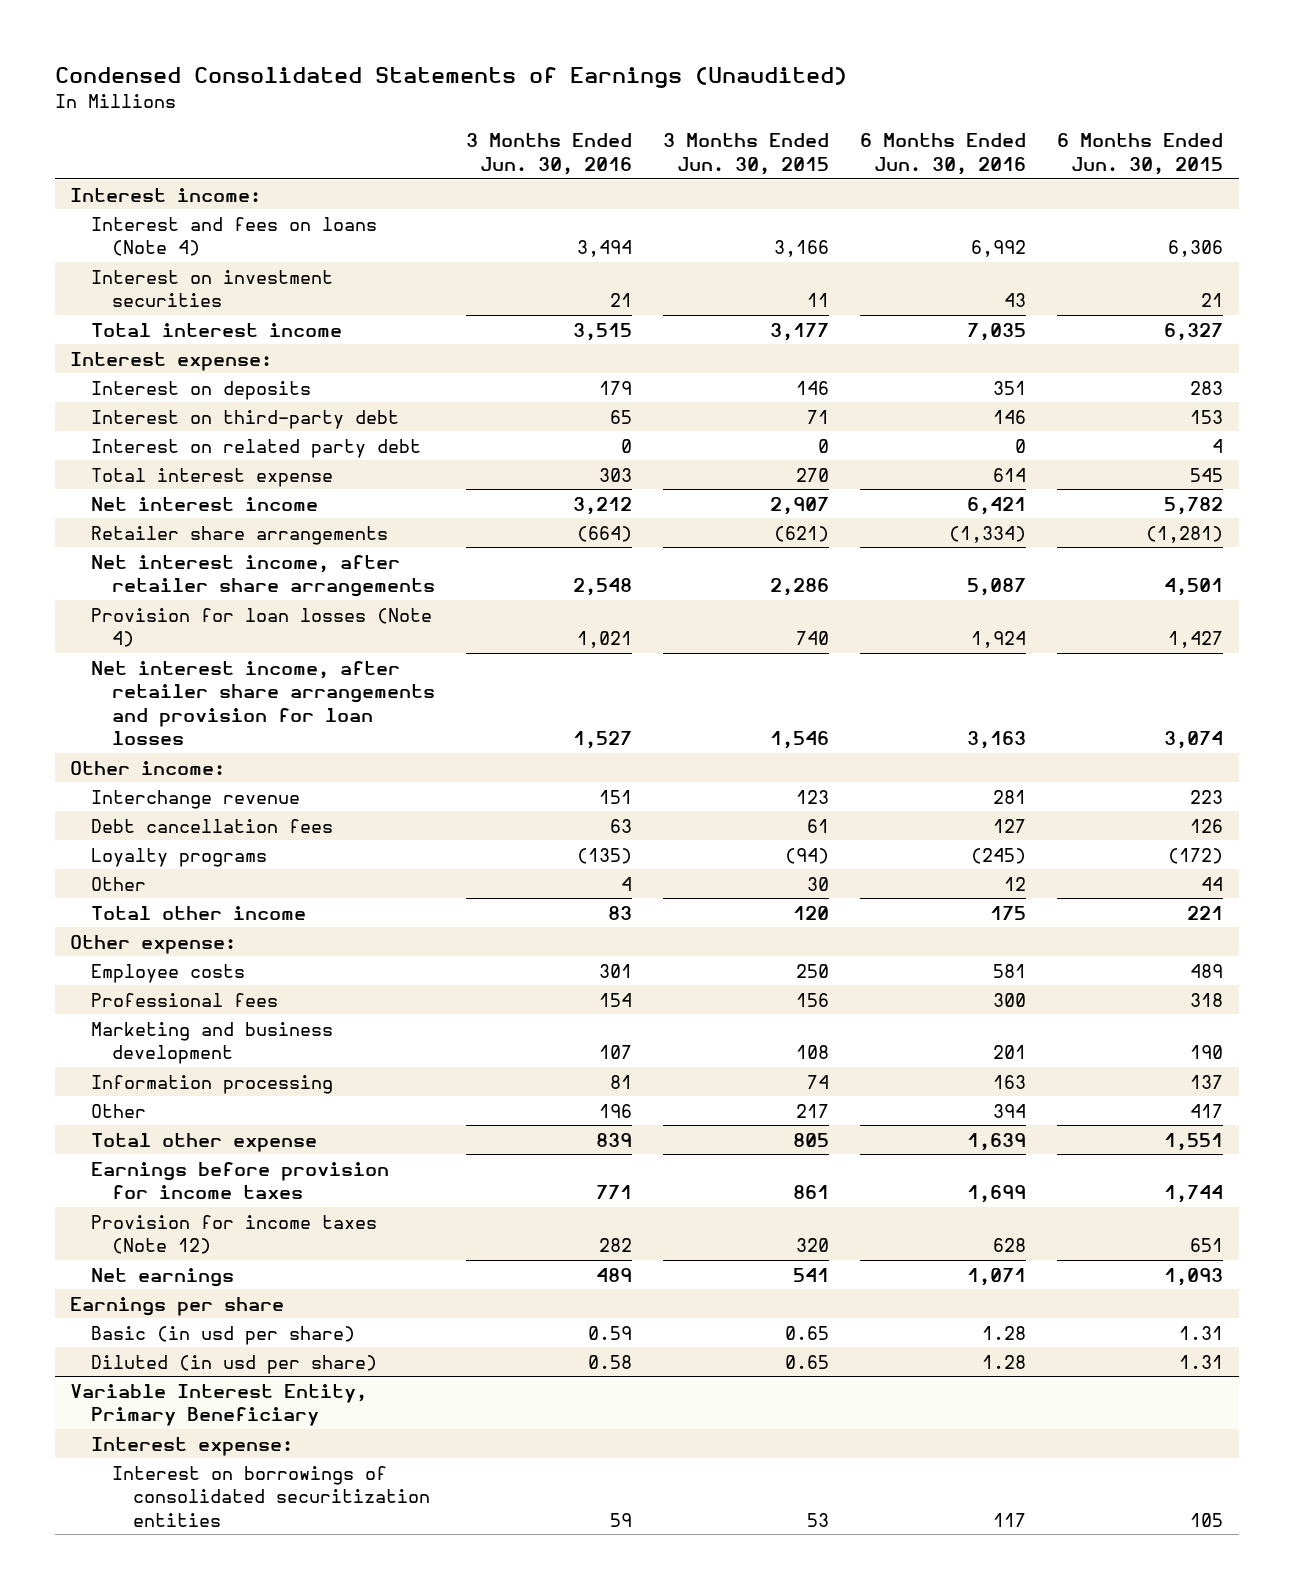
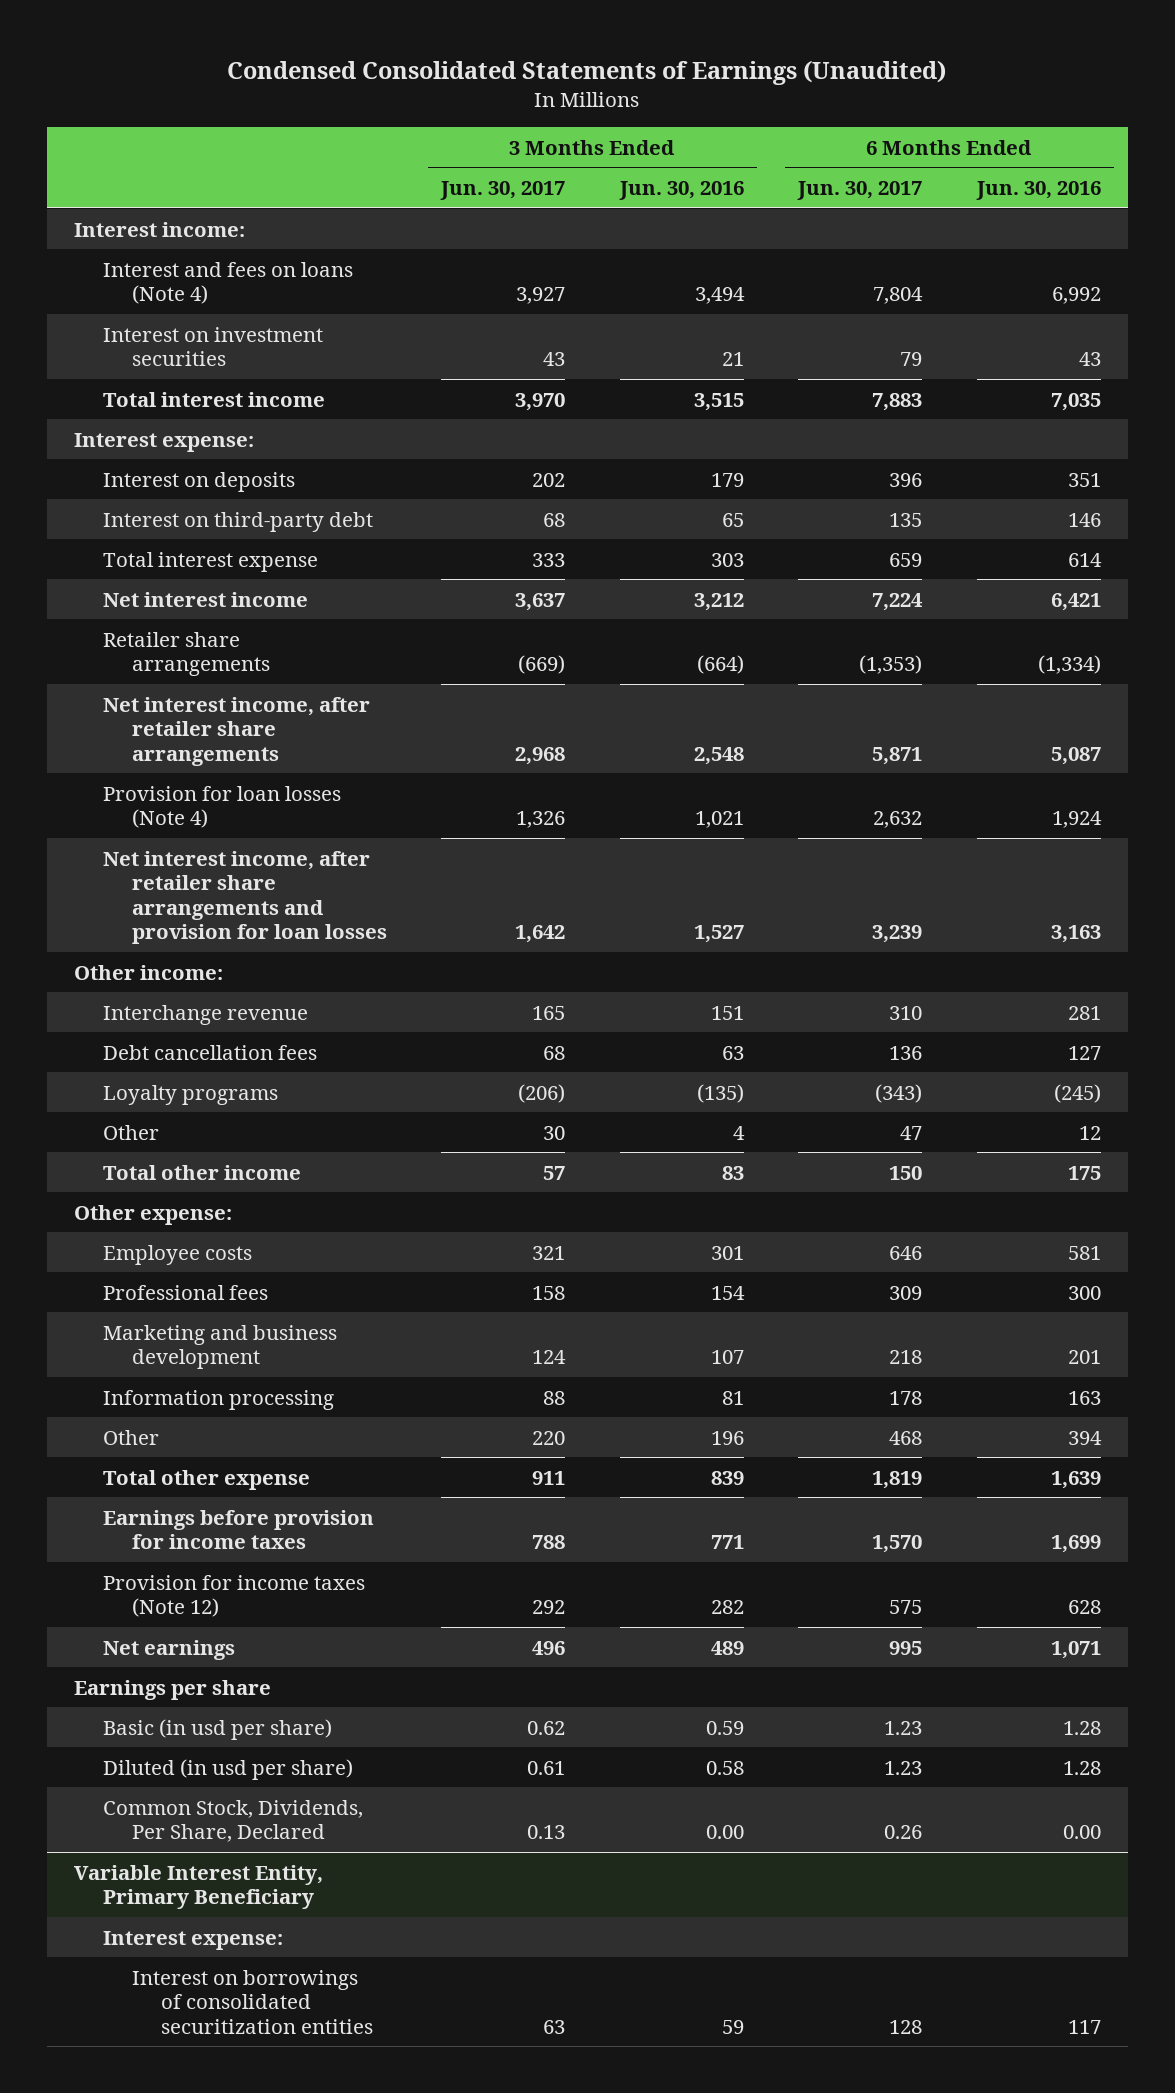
- | 3 Months Ended Jun. 30, 2016 | 3 Months Ended Jun. 30, 2015 | 6 Months Ended Jun. 30, 2016 | 6 Months Ended Jun. 30, 2015
+ | 3 Months Ended Jun. 30, 2017 | 3 Months Ended Jun. 30, 2016 | 6 Months Ended Jun. 30, 2017 | 6 Months Ended Jun. 30, 2016
- Interest on related party debt | 0 | 0 | 0 | 4
+ Common Stock, Dividends, Per Share, Declared | 0.13 | 0.00 | 0.26 | 0.00

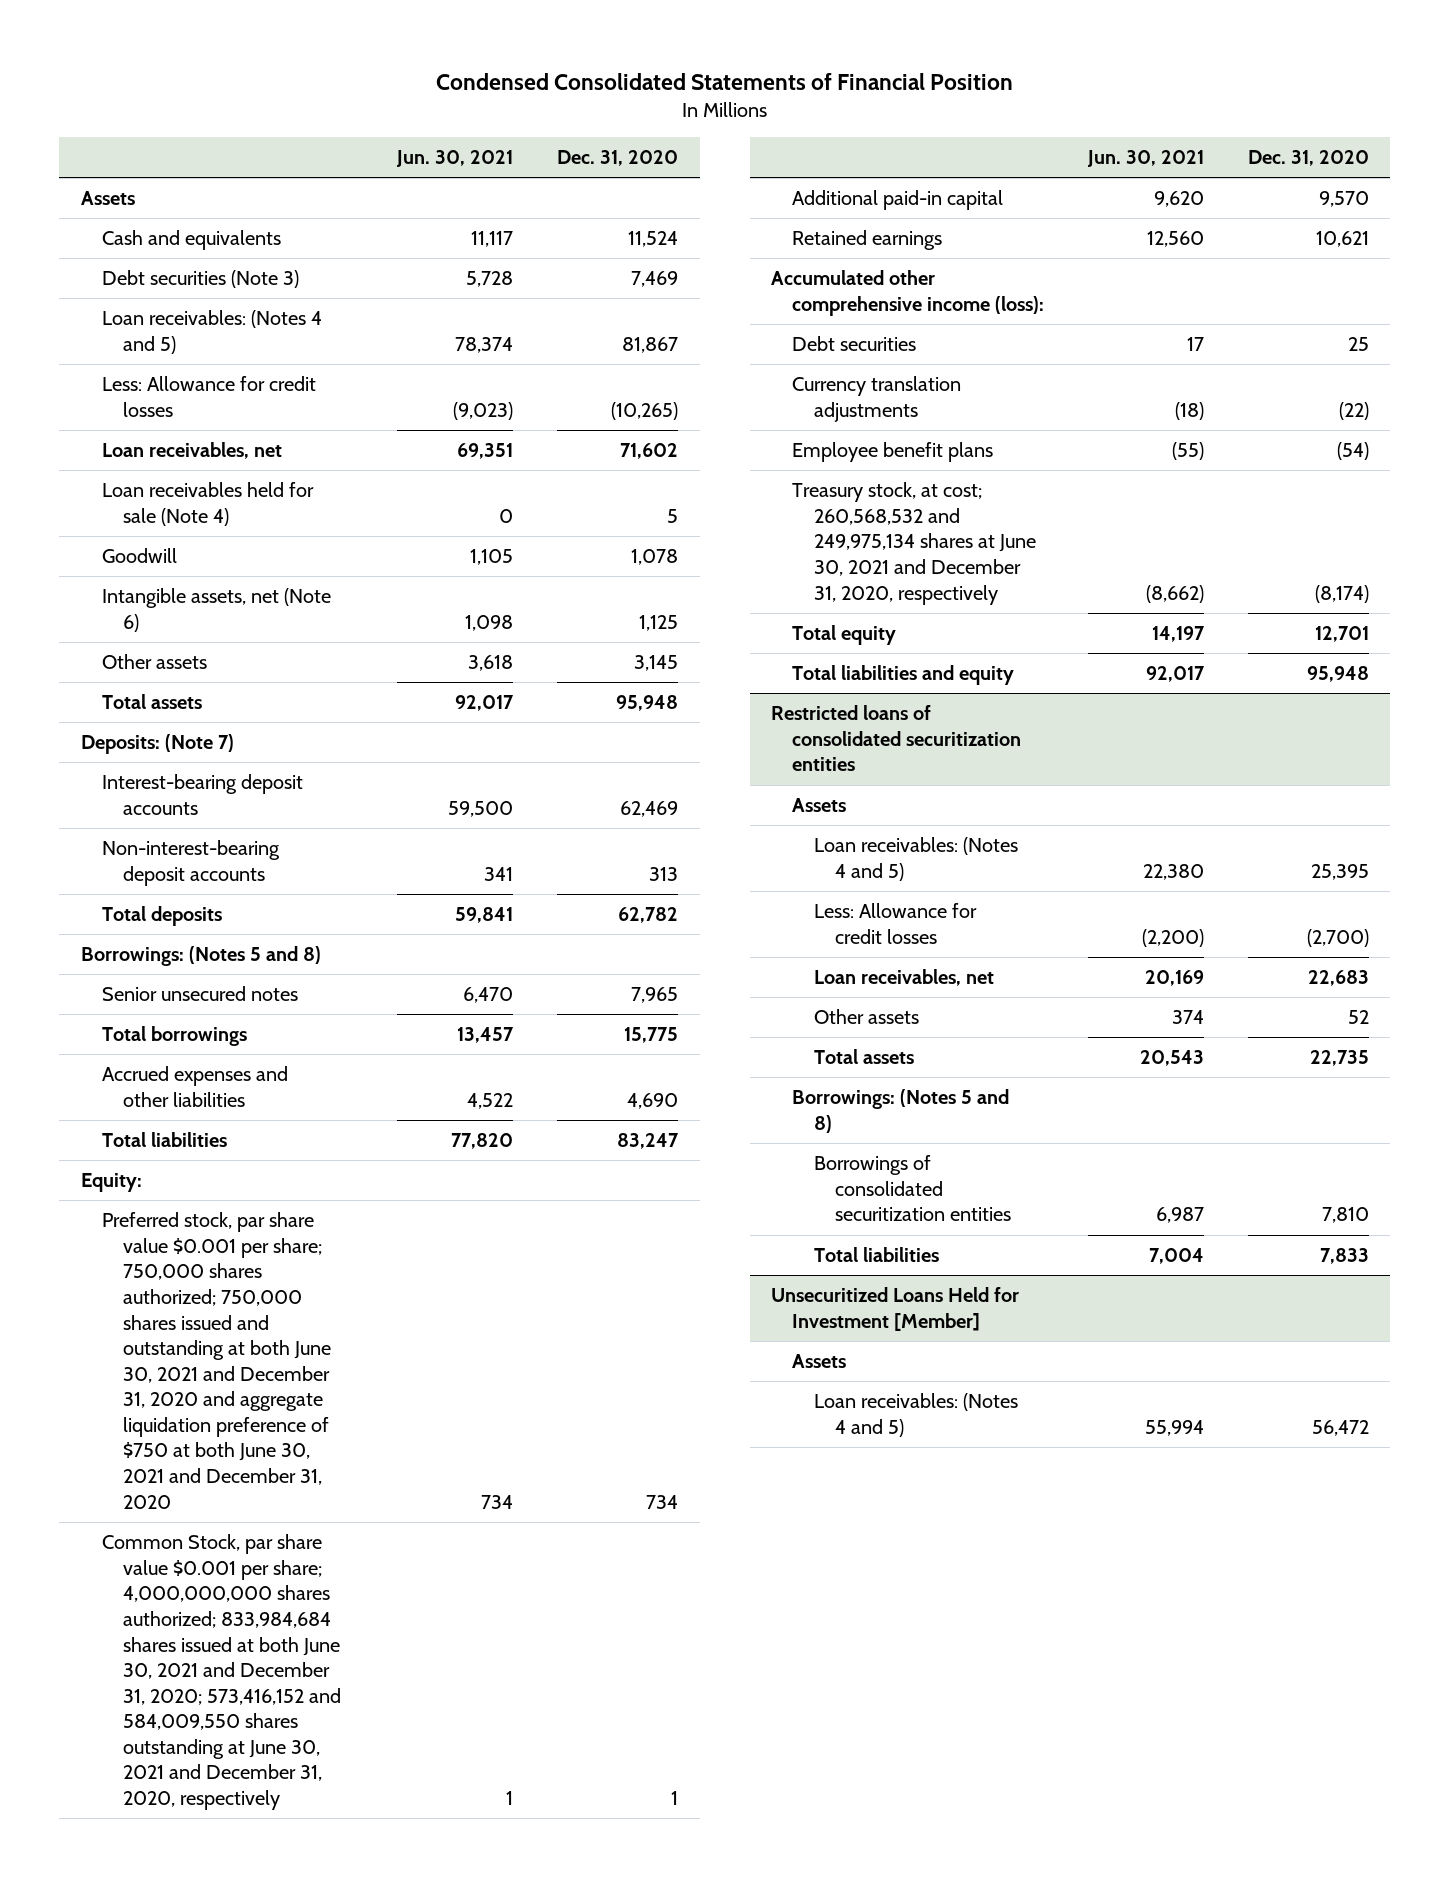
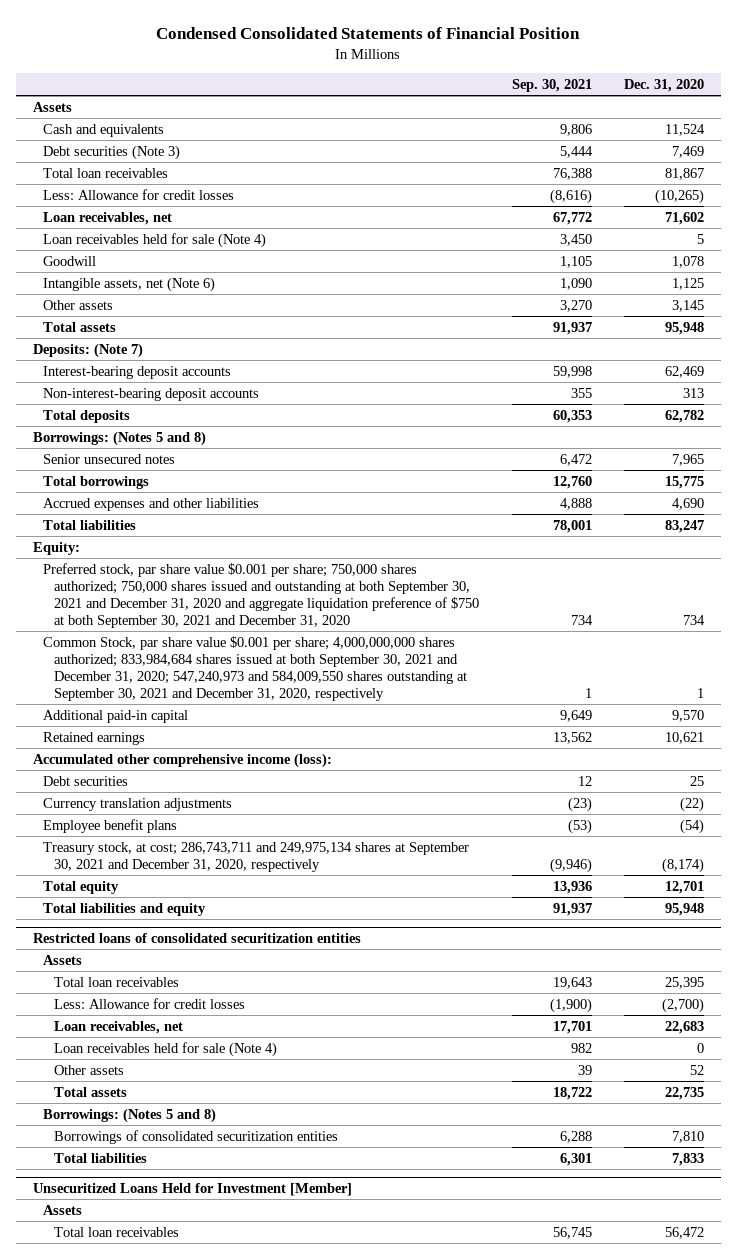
- | Jun. 30, 2021 | Dec. 31, 2020
+ | Sep. 30, 2021 | Dec. 31, 2020
- Loan receivables: (Notes 4 and 5) | 78,374 | 81,867
+ Total loan receivables | 76,388 | 81,867
- Preferred stock, par share value $0.001 per share; 750,000 shares authorized; 750,000 shares issued and outstanding at both June 30, 2021 and December 31, 2020 and aggregate liquidation preference of $750 at both June 30, 2021 and December 31, 2020 | 734 | 734
- Common Stock, par share value $0.001 per share; 4,000,000,000 shares authorized; 833,984,684 shares issued at both June 30, 2021 and December 31, 2020; 573,416,152 and 584,009,550 shares outstanding at June 30, 2021 and December 31, 2020, respectively | 1 | 1
+ Preferred stock, par share value $0.001 per share; 750,000 shares authorized; 750,000 shares issued and outstanding at both September 30, 2021 and December 31, 2020 and aggregate liquidation preference of $750 at both September 30, 2021 and December 31, 2020 | 734 | 734
+ Common Stock, par share value $0.001 per share; 4,000,000,000 shares authorized; 833,984,684 shares issued at both September 30, 2021 and December 31, 2020; 547,240,973 and 584,009,550 shares outstanding at September 30, 2021 and December 31, 2020, respectively | 1 | 1
- Treasury stock, at cost; 260,568,532 and 249,975,134 shares at June 30, 2021 and December 31, 2020, respectively | (8,662) | (8,174)
+ Treasury stock, at cost; 286,743,711 and 249,975,134 shares at September 30, 2021 and December 31, 2020, respectively | (9,946) | (8,174)
@ Restricted loans of consolidated securitization entities
- Loan receivables: (Notes 4 and 5) | 22,380 | 25,395
+ Total loan receivables | 19,643 | 25,395
+ Loan receivables held for sale (Note 4) | 982 | 0
@ Unsecuritized Loans Held for Investment [Member]
- Loan receivables: (Notes 4 and 5) | 55,994 | 56,472
+ Total loan receivables | 56,745 | 56,472

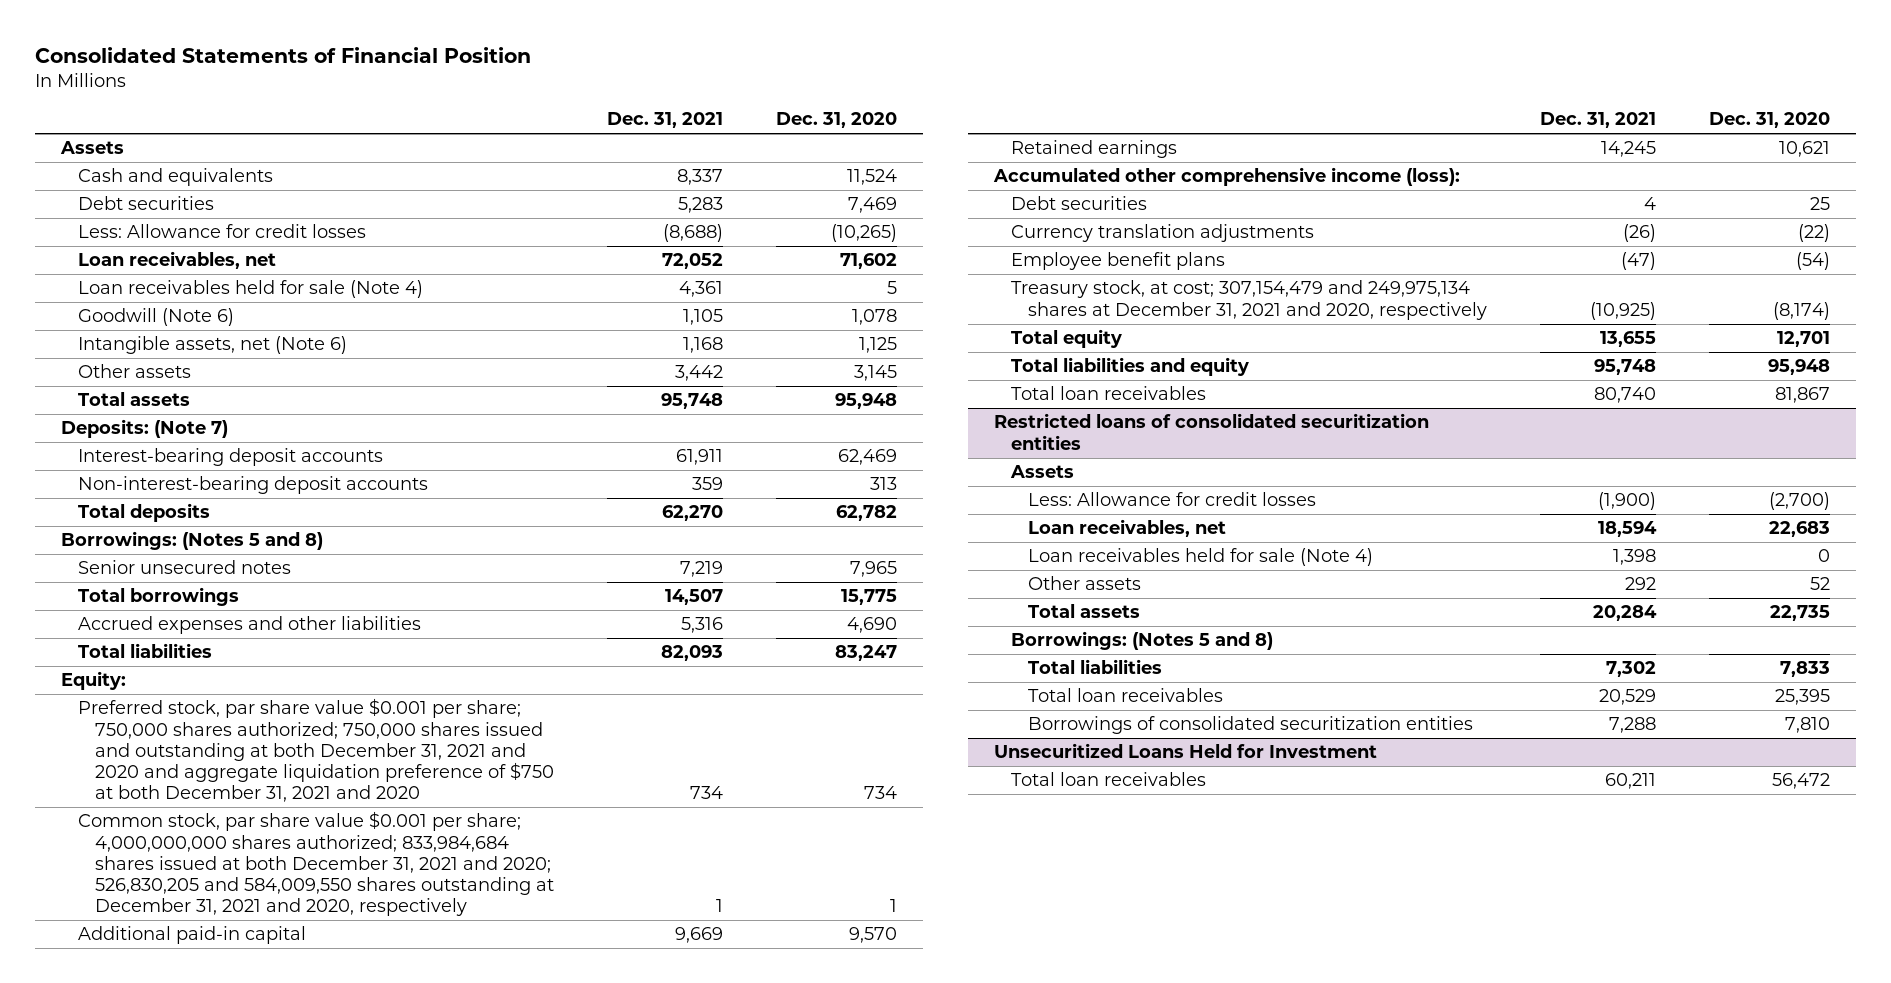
- Condensed Consolidated Statements of Financial Position
+ Consolidated Statements of Financial Position
- | Sep. 30, 2021 | Dec. 31, 2020
+ | Dec. 31, 2021 | Dec. 31, 2020
- Debt securities (Note 3) | 5,444 | 7,469
+ Debt securities | 5,283 | 7,469
- Goodwill | 1,105 | 1,078
+ Goodwill (Note 6) | 1,105 | 1,078
- Preferred stock, par share value $0.001 per share; 750,000 shares authorized; 750,000 shares issued and outstanding at both September 30, 2021 and December 31, 2020 and aggregate liquidation preference of $750 at both September 30, 2021 and December 31, 2020 | 734 | 734
- Common Stock, par share value $0.001 per share; 4,000,000,000 shares authorized; 833,984,684 shares issued at both September 30, 2021 and December 31, 2020; 547,240,973 and 584,009,550 shares outstanding at September 30, 2021 and December 31, 2020, respectively | 1 | 1
+ Preferred stock, par share value $0.001 per share; 750,000 shares authorized; 750,000 shares issued and outstanding at both December 31, 2021 and 2020 and aggregate liquidation preference of $750 at both December 31, 2021 and 2020 | 734 | 734
+ Common stock, par share value $0.001 per share; 4,000,000,000 shares authorized; 833,984,684 shares issued at both December 31, 2021 and 2020; 526,830,205 and 584,009,550 shares outstanding at December 31, 2021 and 2020, respectively | 1 | 1
- Treasury stock, at cost; 286,743,711 and 249,975,134 shares at September 30, 2021 and December 31, 2020, respectively | (9,946) | (8,174)
+ Treasury stock, at cost; 307,154,479 and 249,975,134 shares at December 31, 2021 and 2020, respectively | (10,925) | (8,174)
moved down: Total loan receivables | 80,740 | 81,867
- Unsecuritized Loans Held for Investment [Member]
- Assets
@ Restricted loans of consolidated securitization entities
moved down: Total loan receivables | 20,529 | 25,395
moved down: Borrowings of consolidated securitization entities | 7,288 | 7,810
+ Unsecuritized Loans Held for Investment

